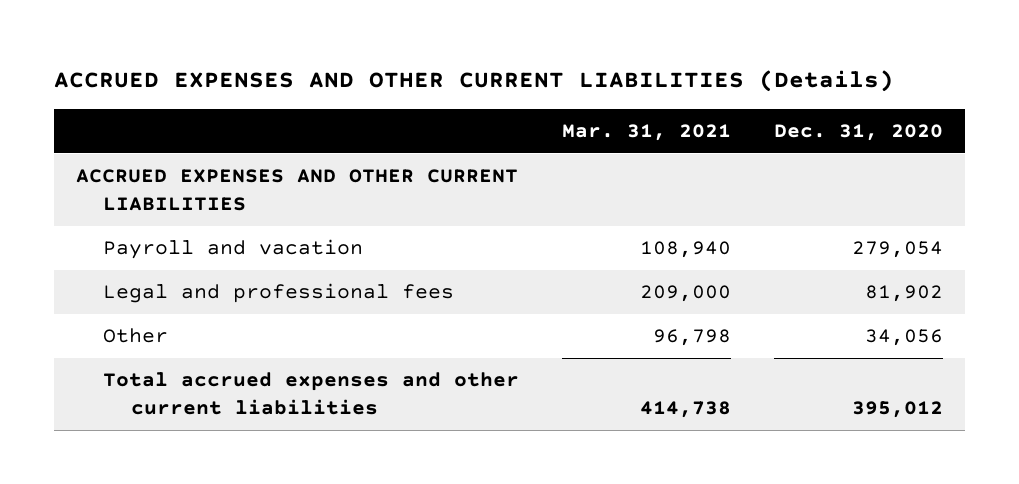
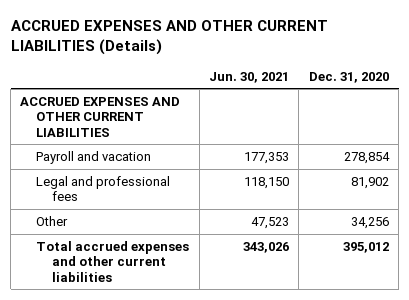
- | Mar. 31, 2021 | Dec. 31, 2020
+ | Jun. 30, 2021 | Dec. 31, 2020
- Payroll and vacation | 108,940 | 279,054
+ Payroll and vacation | 177,353 | 278,854
- Other | 96,798 | 34,056
+ Other | 47,523 | 34,256

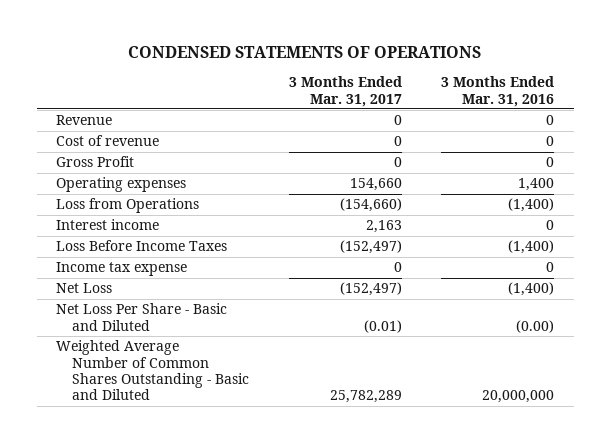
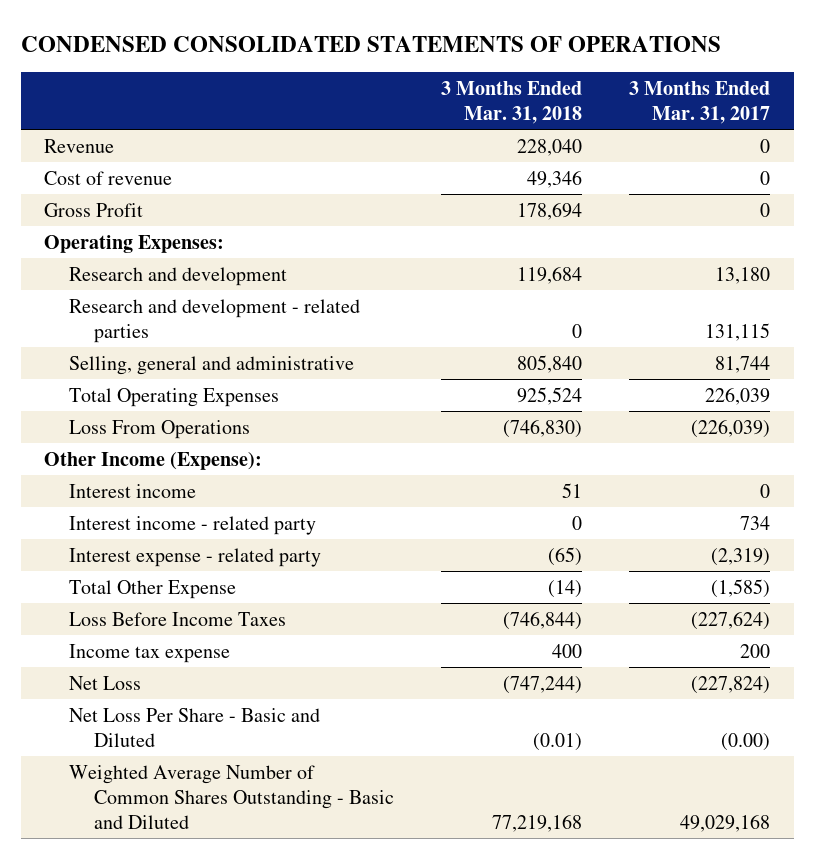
- CONDENSED STATEMENTS OF OPERATIONS
+ CONDENSED CONSOLIDATED STATEMENTS OF OPERATIONS
- | 3 Months Ended Mar. 31, 2017 | 3 Months Ended Mar. 31, 2016
+ | 3 Months Ended Mar. 31, 2018 | 3 Months Ended Mar. 31, 2017
- Operating expenses | 154,660 | 1,400
- Loss from Operations | (154,660) | (1,400)
- Interest income | 2,163 | 0
- Loss Before Income Taxes | (152,497) | (1,400)
- Income tax expense | 0 | 0
- Net Loss | (152,497) | (1,400)
- Net Loss Per Share - Basic and Diluted | (0.01) | (0.00)
- Weighted Average Number of Common Shares Outstanding - Basic and Diluted | 25,782,289 | 20,000,000
+ Operating Expenses:
+ Research and development | 119,684 | 13,180
+ Research and development - related parties | 0 | 131,115
+ Selling, general and administrative | 805,840 | 81,744
+ Total Operating Expenses | 925,524 | 226,039
+ Loss From Operations | (746,830) | (226,039)
+ Other Income (Expense):
+ Interest income | 51 | 0
+ Interest income - related party | 0 | 734
+ Interest expense - related party | (65) | (2,319)
+ Total Other Expense | (14) | (1,585)
+ Loss Before Income Taxes | (746,844) | (227,624)
+ Income tax expense | 400 | 200
+ Net Loss | (747,244) | (227,824)
+ Net Loss Per Share - Basic and Diluted | (0.01) | (0.00)
+ Weighted Average Number of Common Shares Outstanding - Basic and Diluted | 77,219,168 | 49,029,168

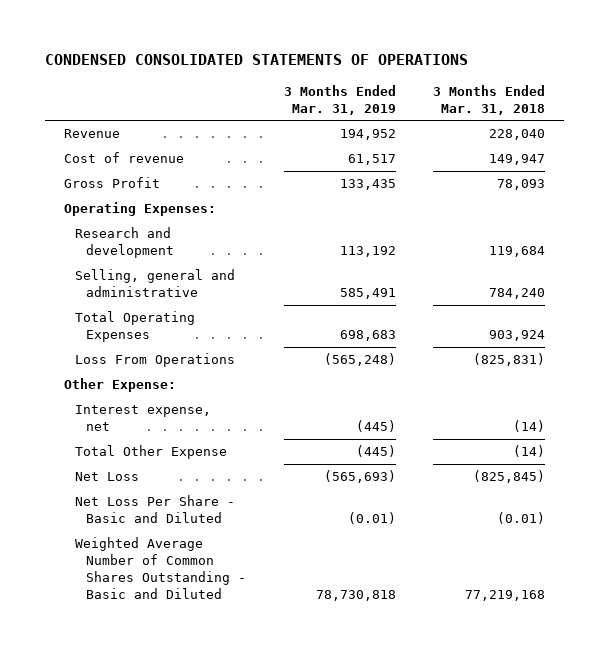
- | 3 Months Ended Mar. 31, 2018 | 3 Months Ended Mar. 31, 2017
+ | 3 Months Ended Mar. 31, 2019 | 3 Months Ended Mar. 31, 2018
- Cost of revenue | 49,346 | 0
- Gross Profit | 178,694 | 0
+ Cost of revenue | 61,517 | 149,947
+ Gross Profit | 133,435 | 78,093
- Research and development - related parties | 0 | 131,115
- Selling, general and administrative | 805,840 | 81,744
- Total Operating Expenses | 925,524 | 226,039
- Loss From Operations | (746,830) | (226,039)
- Other Income (Expense):
- Interest income | 51 | 0
- Interest income - related party | 0 | 734
- Interest expense - related party | (65) | (2,319)
+ Selling, general and administrative | 585,491 | 784,240
+ Total Operating Expenses | 698,683 | 903,924
+ Loss From Operations | (565,248) | (825,831)
+ Other Expense:
+ Interest expense, net | (445) | (14)
- Loss Before Income Taxes | (746,844) | (227,624)
- Income tax expense | 400 | 200
- Net Loss | (747,244) | (227,824)
+ Net Loss | (565,693) | (825,845)

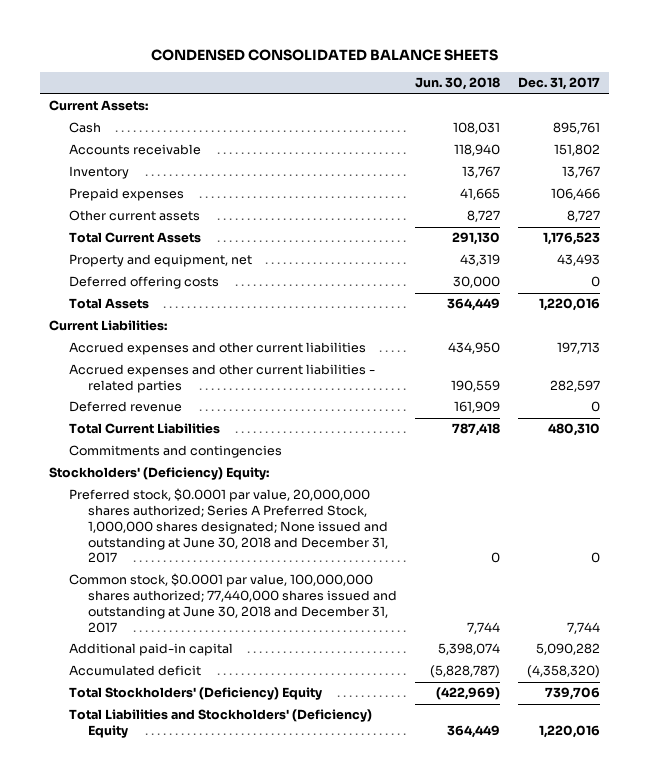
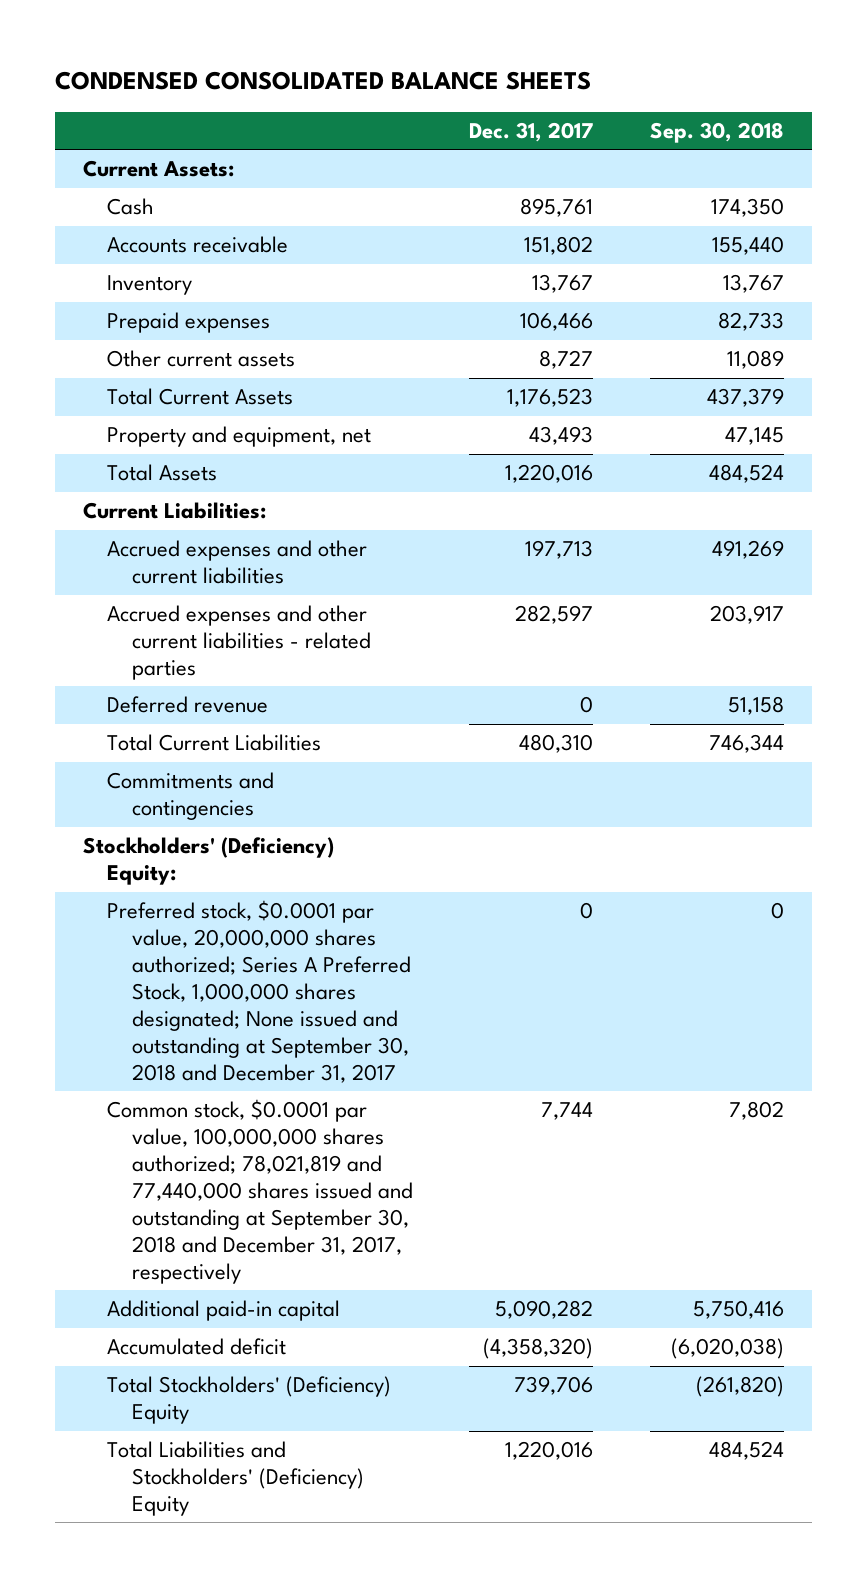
- | Jun. 30, 2018 | Dec. 31, 2017
+ | Dec. 31, 2017 | Sep. 30, 2018
- Deferred offering costs | 30,000 | 0
- Preferred stock, $0.0001 par value, 20,000,000 shares authorized; Series A Preferred Stock, 1,000,000 shares designated; None issued and outstanding at June 30, 2018 and December 31, 2017 | 0 | 0
- Common stock, $0.0001 par value, 100,000,000 shares authorized; 77,440,000 shares issued and outstanding at June 30, 2018 and December 31, 2017 | 7,744 | 7,744
+ Preferred stock, $0.0001 par value, 20,000,000 shares authorized; Series A Preferred Stock, 1,000,000 shares designated; None issued and outstanding at September 30, 2018 and December 31, 2017 | 0 | 0
+ Common stock, $0.0001 par value, 100,000,000 shares authorized; 78,021,819 and 77,440,000 shares issued and outstanding at September 30, 2018 and December 31, 2017, respectively | 7,744 | 7,802

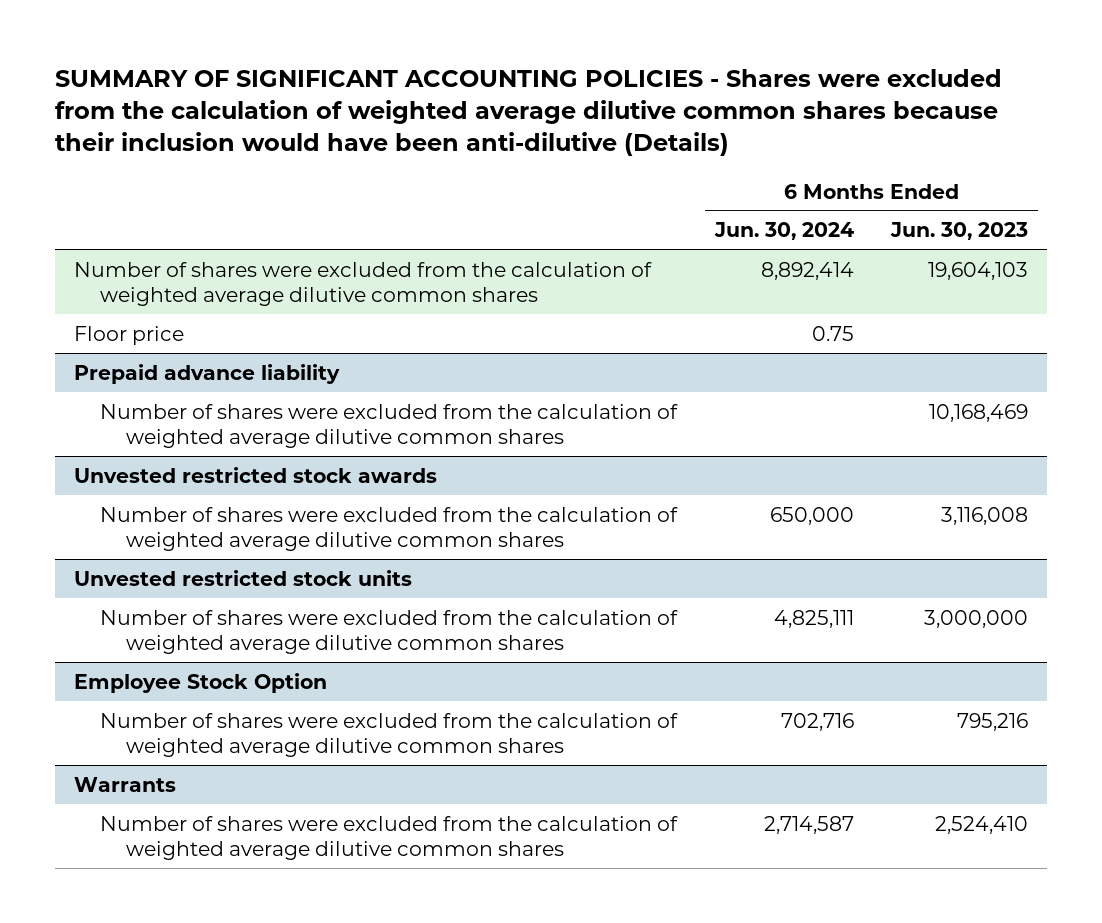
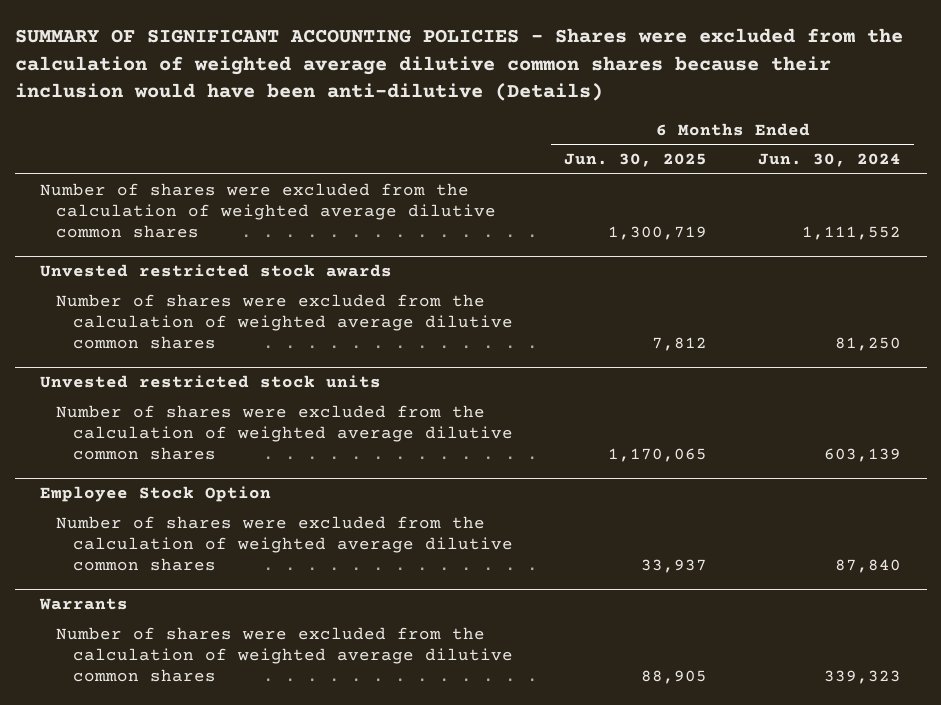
- | 6 Months Ended Jun. 30, 2024 | 6 Months Ended Jun. 30, 2023
+ | 6 Months Ended Jun. 30, 2025 | 6 Months Ended Jun. 30, 2024
- Number of shares were excluded from the calculation of weighted average dilutive common shares | 8,892,414 | 19,604,103
- Floor price | 0.75 |
- Prepaid advance liability
- Number of shares were excluded from the calculation of weighted average dilutive common shares | | 10,168,469
+ Number of shares were excluded from the calculation of weighted average dilutive common shares | 1,300,719 | 1,111,552
@ Unvested restricted stock awards
- Number of shares were excluded from the calculation of weighted average dilutive common shares | 650,000 | 3,116,008
+ Number of shares were excluded from the calculation of weighted average dilutive common shares | 7,812 | 81,250
@ Unvested restricted stock units
- Number of shares were excluded from the calculation of weighted average dilutive common shares | 4,825,111 | 3,000,000
+ Number of shares were excluded from the calculation of weighted average dilutive common shares | 1,170,065 | 603,139
@ Employee Stock Option
- Number of shares were excluded from the calculation of weighted average dilutive common shares | 702,716 | 795,216
+ Number of shares were excluded from the calculation of weighted average dilutive common shares | 33,937 | 87,840
@ Warrants
- Number of shares were excluded from the calculation of weighted average dilutive common shares | 2,714,587 | 2,524,410
+ Number of shares were excluded from the calculation of weighted average dilutive common shares | 88,905 | 339,323

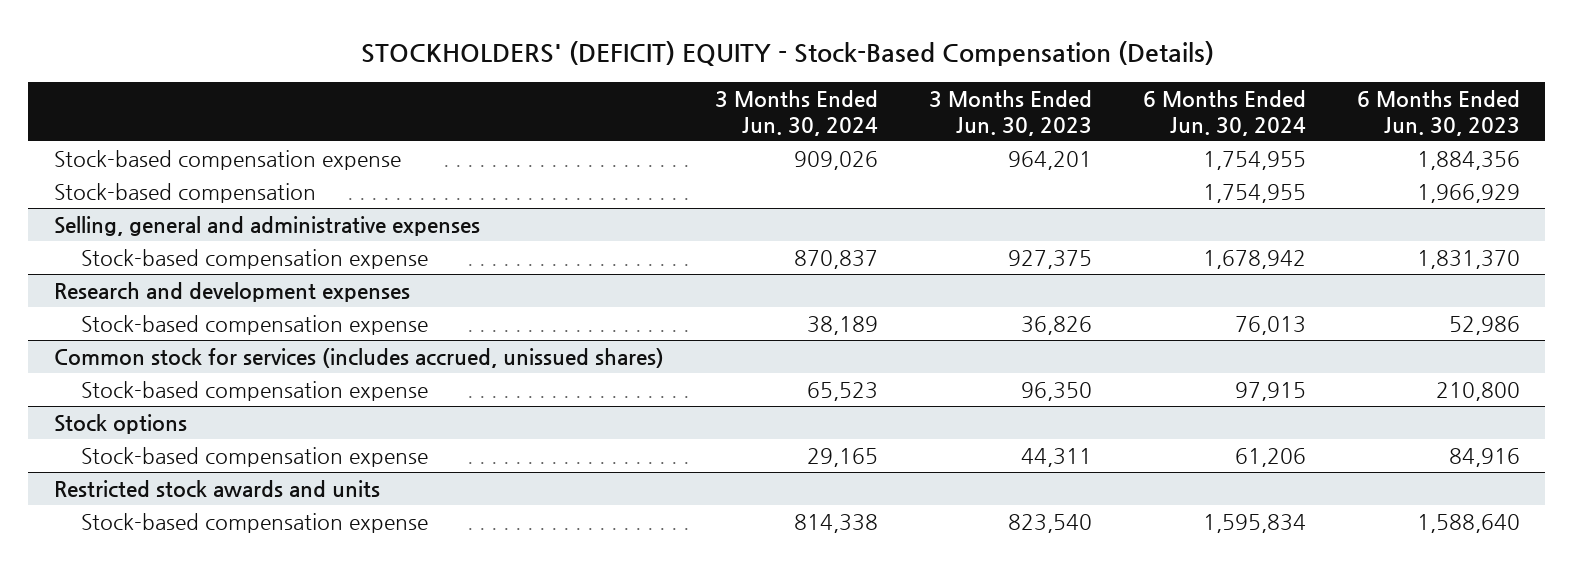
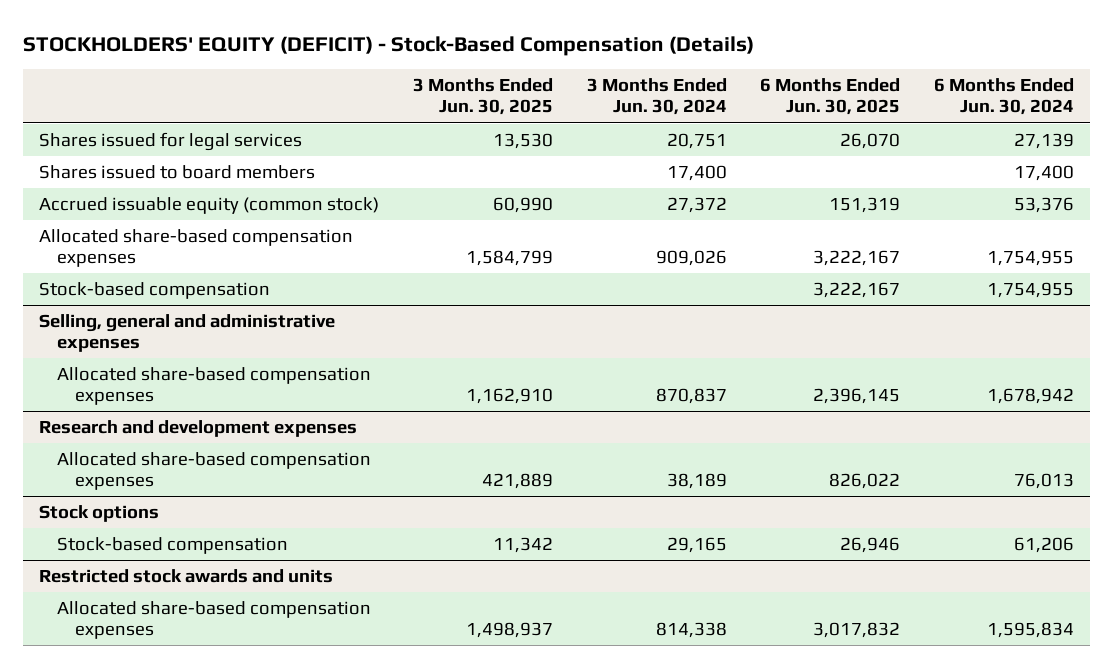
- STOCKHOLDERS' (DEFICIT) EQUITY - Stock-Based Compensation (Details)
+ STOCKHOLDERS' EQUITY (DEFICIT) - Stock-Based Compensation (Details)
- | 3 Months Ended Jun. 30, 2024 | 3 Months Ended Jun. 30, 2023 | 6 Months Ended Jun. 30, 2024 | 6 Months Ended Jun. 30, 2023
+ | 3 Months Ended Jun. 30, 2025 | 3 Months Ended Jun. 30, 2024 | 6 Months Ended Jun. 30, 2025 | 6 Months Ended Jun. 30, 2024
- Stock-based compensation expense | 909,026 | 964,201 | 1,754,955 | 1,884,356
+ Shares issued for legal services | 13,530 | 20,751 | 26,070 | 27,139
+ Shares issued to board members | | 17,400 | | 17,400
+ Accrued issuable equity (common stock) | 60,990 | 27,372 | 151,319 | 53,376
+ Allocated share-based compensation expenses | 1,584,799 | 909,026 | 3,222,167 | 1,754,955
@ Selling, general and administrative expenses
- Stock-based compensation expense | 870,837 | 927,375 | 1,678,942 | 1,831,370
+ Allocated share-based compensation expenses | 1,162,910 | 870,837 | 2,396,145 | 1,678,942
@ Research and development expenses
- Stock-based compensation expense | 38,189 | 36,826 | 76,013 | 52,986
- Common stock for services (includes accrued, unissued shares)
- Stock-based compensation expense | 65,523 | 96,350 | 97,915 | 210,800
@ Research and development expenses
+ Allocated share-based compensation expenses | 421,889 | 38,189 | 826,022 | 76,013
@ Stock options
- Stock-based compensation expense | 29,165 | 44,311 | 61,206 | 84,916
+ Stock-based compensation | 11,342 | 29,165 | 26,946 | 61,206
@ Restricted stock awards and units
- Stock-based compensation expense | 814,338 | 823,540 | 1,595,834 | 1,588,640
+ Allocated share-based compensation expenses | 1,498,937 | 814,338 | 3,017,832 | 1,595,834

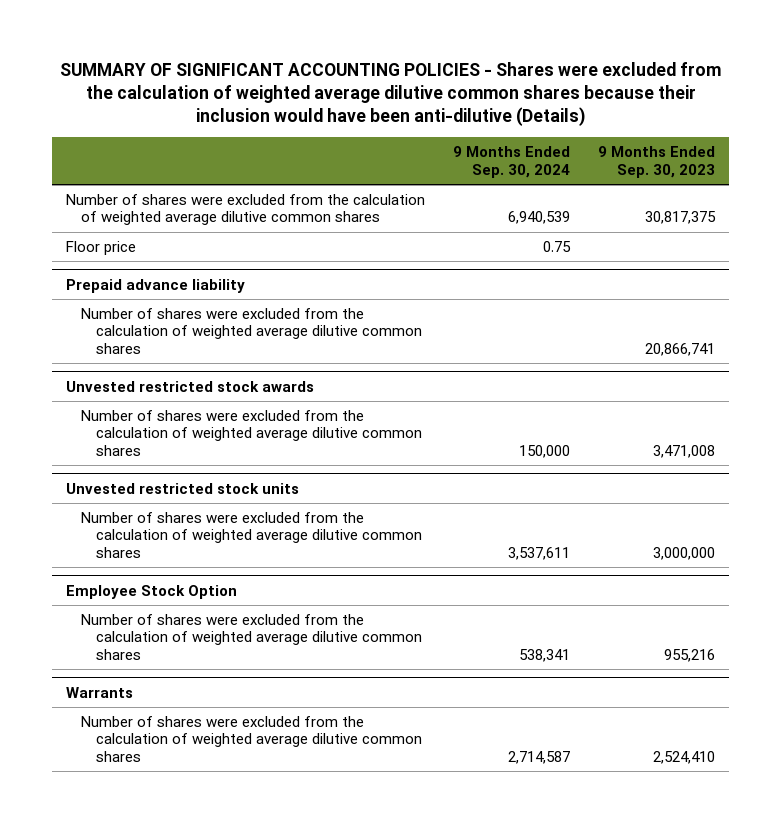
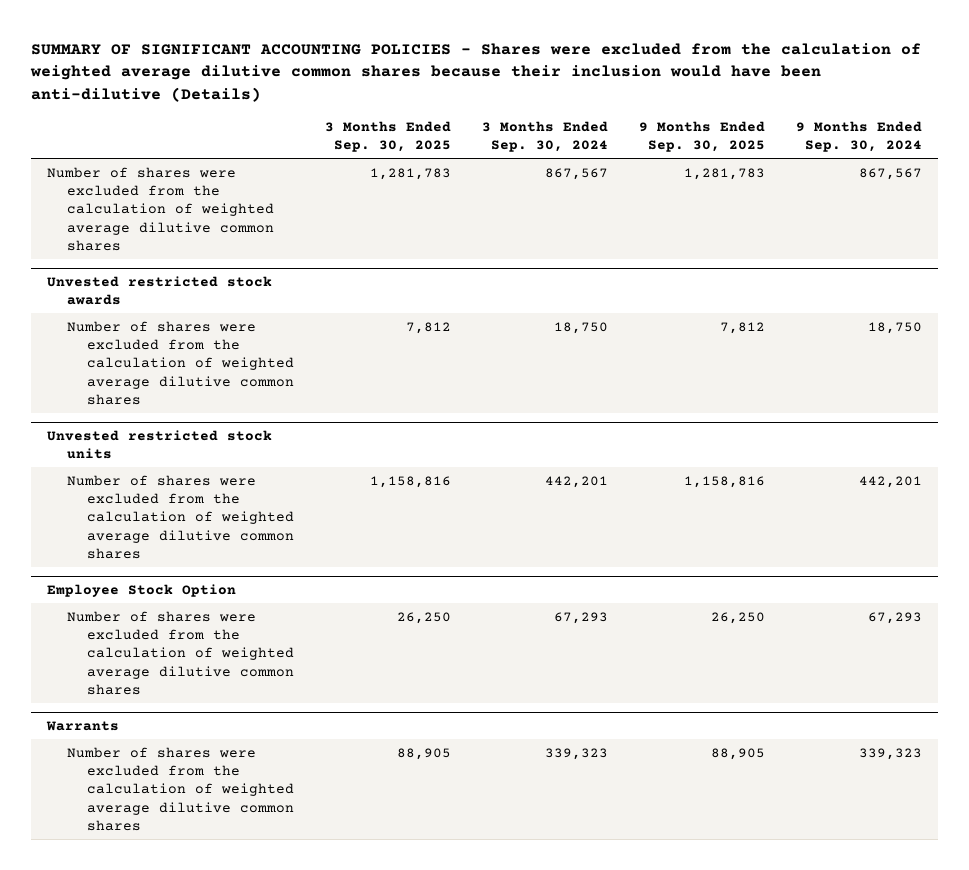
- | 9 Months Ended Sep. 30, 2024 | 9 Months Ended Sep. 30, 2023
+ | 3 Months Ended Sep. 30, 2025 | 3 Months Ended Sep. 30, 2024 | 9 Months Ended Sep. 30, 2025 | 9 Months Ended Sep. 30, 2024
- Number of shares were excluded from the calculation of weighted average dilutive common shares | 6,940,539 | 30,817,375
- Floor price | 0.75 |
- Prepaid advance liability
- Number of shares were excluded from the calculation of weighted average dilutive common shares | | 20,866,741
+ Number of shares were excluded from the calculation of weighted average dilutive common shares | 1,281,783 | 867,567 | 1,281,783 | 867,567
@ Unvested restricted stock awards
- Number of shares were excluded from the calculation of weighted average dilutive common shares | 150,000 | 3,471,008
+ Number of shares were excluded from the calculation of weighted average dilutive common shares | 7,812 | 18,750 | 7,812 | 18,750
@ Unvested restricted stock units
- Number of shares were excluded from the calculation of weighted average dilutive common shares | 3,537,611 | 3,000,000
+ Number of shares were excluded from the calculation of weighted average dilutive common shares | 1,158,816 | 442,201 | 1,158,816 | 442,201
@ Employee Stock Option
- Number of shares were excluded from the calculation of weighted average dilutive common shares | 538,341 | 955,216
+ Number of shares were excluded from the calculation of weighted average dilutive common shares | 26,250 | 67,293 | 26,250 | 67,293
@ Warrants
- Number of shares were excluded from the calculation of weighted average dilutive common shares | 2,714,587 | 2,524,410
+ Number of shares were excluded from the calculation of weighted average dilutive common shares | 88,905 | 339,323 | 88,905 | 339,323

